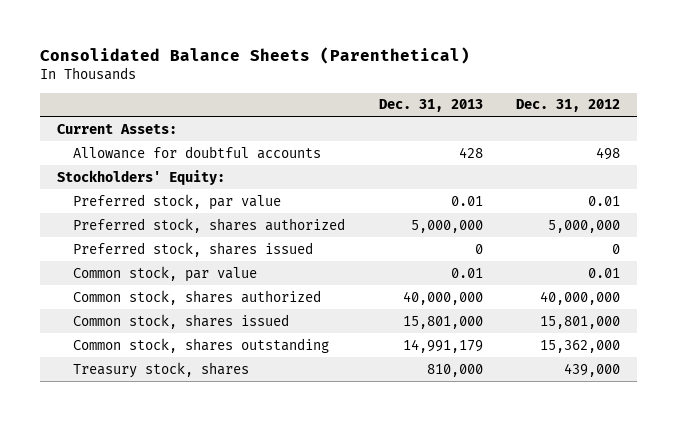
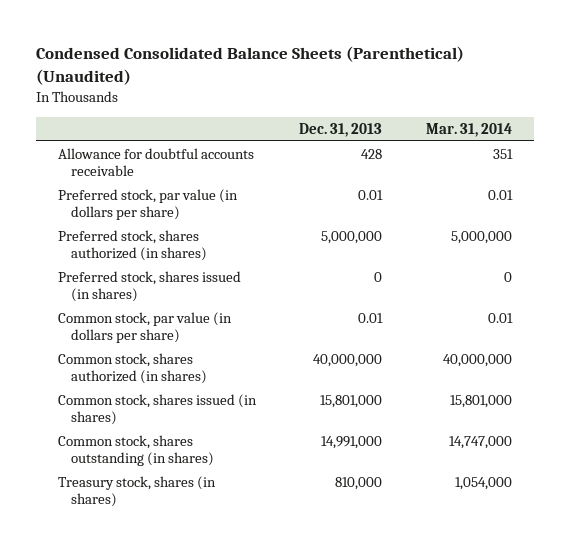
- Consolidated Balance Sheets (Parenthetical)
+ Condensed Consolidated Balance Sheets (Parenthetical) (Unaudited)
- | Dec. 31, 2013 | Dec. 31, 2012
+ | Dec. 31, 2013 | Mar. 31, 2014
- Current Assets:
- Allowance for doubtful accounts | 428 | 498
- Stockholders' Equity:
- Preferred stock, par value | 0.01 | 0.01
- Preferred stock, shares authorized | 5,000,000 | 5,000,000
- Preferred stock, shares issued | 0 | 0
- Common stock, par value | 0.01 | 0.01
- Common stock, shares authorized | 40,000,000 | 40,000,000
- Common stock, shares issued | 15,801,000 | 15,801,000
- Common stock, shares outstanding | 14,991,179 | 15,362,000
- Treasury stock, shares | 810,000 | 439,000
+ Allowance for doubtful accounts receivable | 428 | 351
+ Preferred stock, par value (in dollars per share) | 0.01 | 0.01
+ Preferred stock, shares authorized (in shares) | 5,000,000 | 5,000,000
+ Preferred stock, shares issued (in shares) | 0 | 0
+ Common stock, par value (in dollars per share) | 0.01 | 0.01
+ Common stock, shares authorized (in shares) | 40,000,000 | 40,000,000
+ Common stock, shares issued (in shares) | 15,801,000 | 15,801,000
+ Common stock, shares outstanding (in shares) | 14,991,000 | 14,747,000
+ Treasury stock, shares (in shares) | 810,000 | 1,054,000

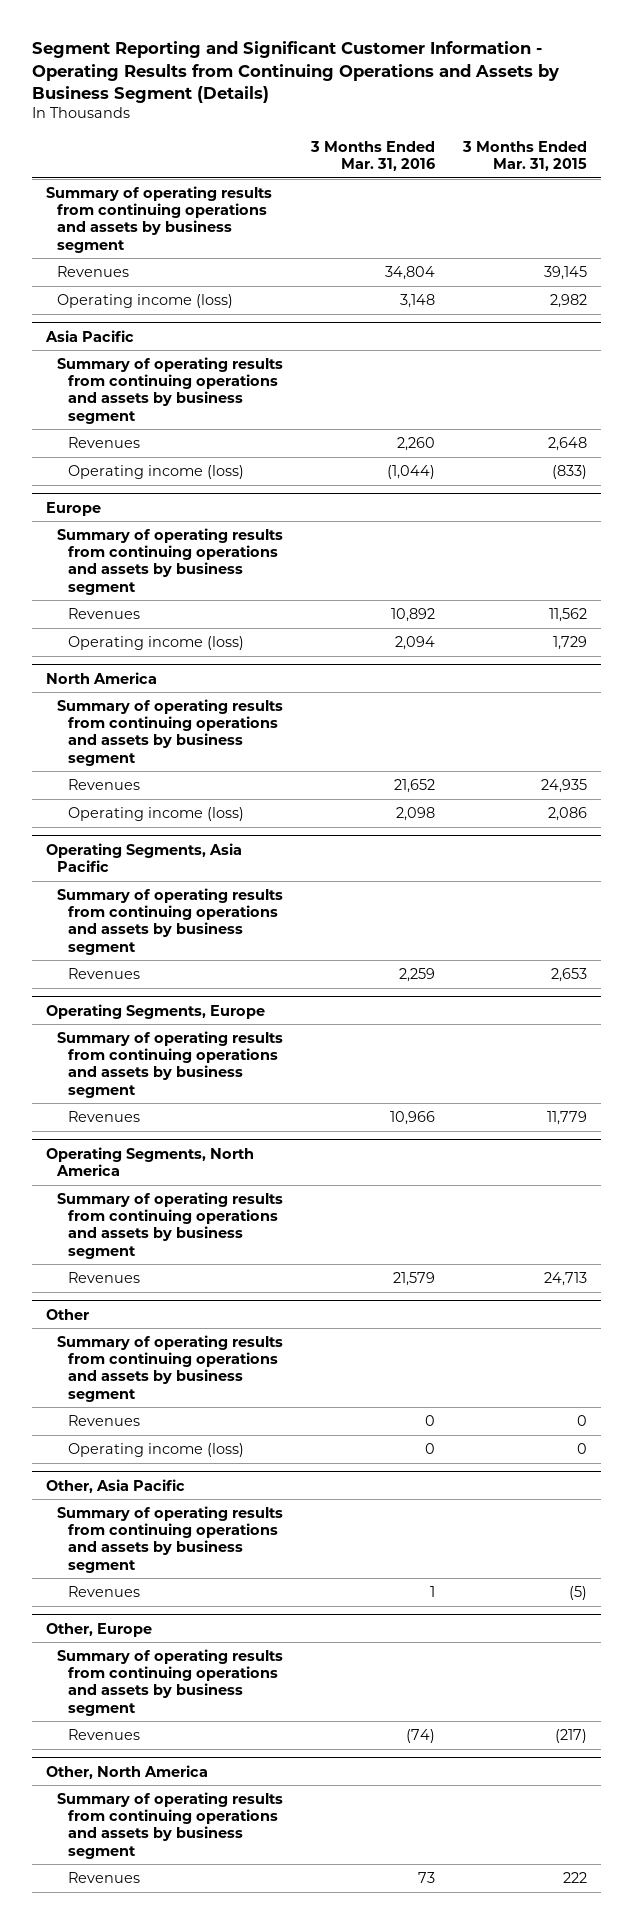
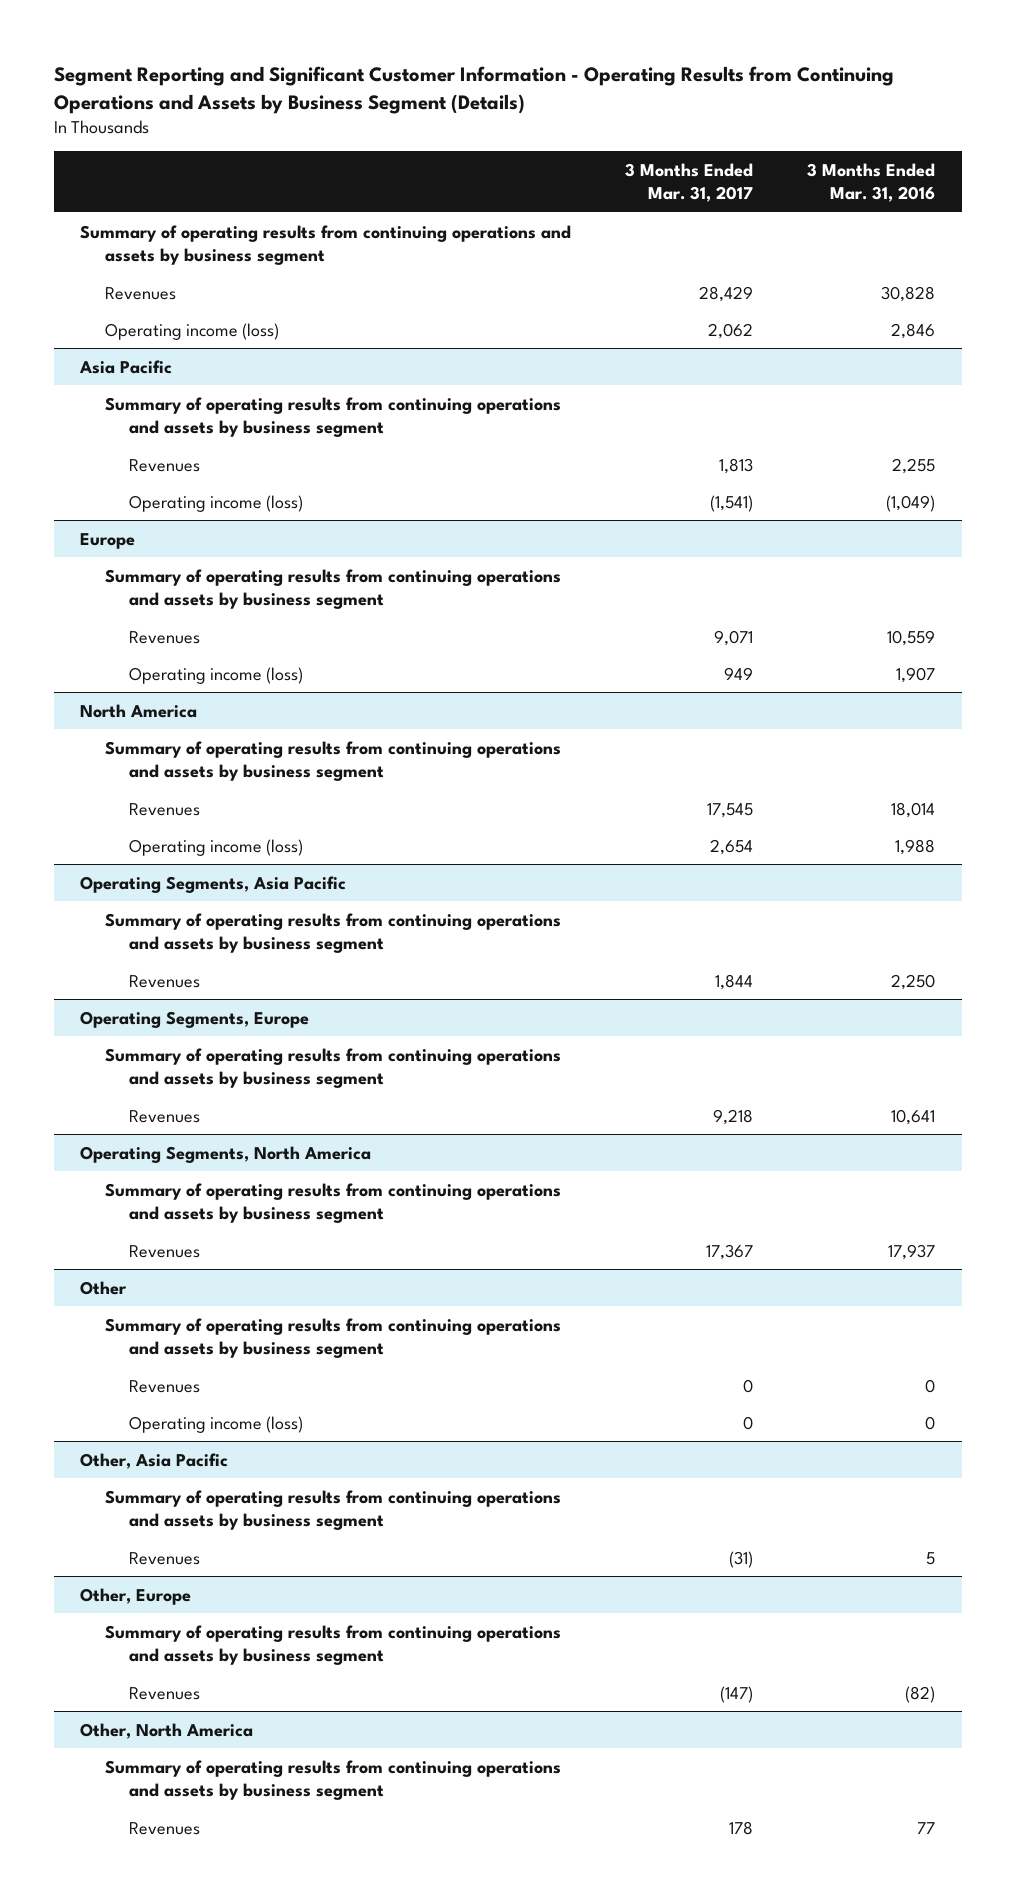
- | 3 Months Ended Mar. 31, 2016 | 3 Months Ended Mar. 31, 2015
+ | 3 Months Ended Mar. 31, 2017 | 3 Months Ended Mar. 31, 2016
- Revenues | 34,804 | 39,145
- Operating income (loss) | 3,148 | 2,982
+ Revenues | 28,429 | 30,828
+ Operating income (loss) | 2,062 | 2,846
@ Asia Pacific
- Revenues | 2,260 | 2,648
- Operating income (loss) | (1,044) | (833)
+ Revenues | 1,813 | 2,255
+ Operating income (loss) | (1,541) | (1,049)
@ Europe
- Revenues | 10,892 | 11,562
- Operating income (loss) | 2,094 | 1,729
+ Revenues | 9,071 | 10,559
+ Operating income (loss) | 949 | 1,907
@ North America
- Revenues | 21,652 | 24,935
- Operating income (loss) | 2,098 | 2,086
+ Revenues | 17,545 | 18,014
+ Operating income (loss) | 2,654 | 1,988
@ Operating Segments, Asia Pacific
- Revenues | 2,259 | 2,653
+ Revenues | 1,844 | 2,250
@ Operating Segments, Europe
- Revenues | 10,966 | 11,779
+ Revenues | 9,218 | 10,641
@ Operating Segments, North America
- Revenues | 21,579 | 24,713
+ Revenues | 17,367 | 17,937
@ Other, Asia Pacific
- Revenues | 1 | (5)
+ Revenues | (31) | 5
@ Other, Europe
- Revenues | (74) | (217)
+ Revenues | (147) | (82)
@ Other, North America
- Revenues | 73 | 222
+ Revenues | 178 | 77

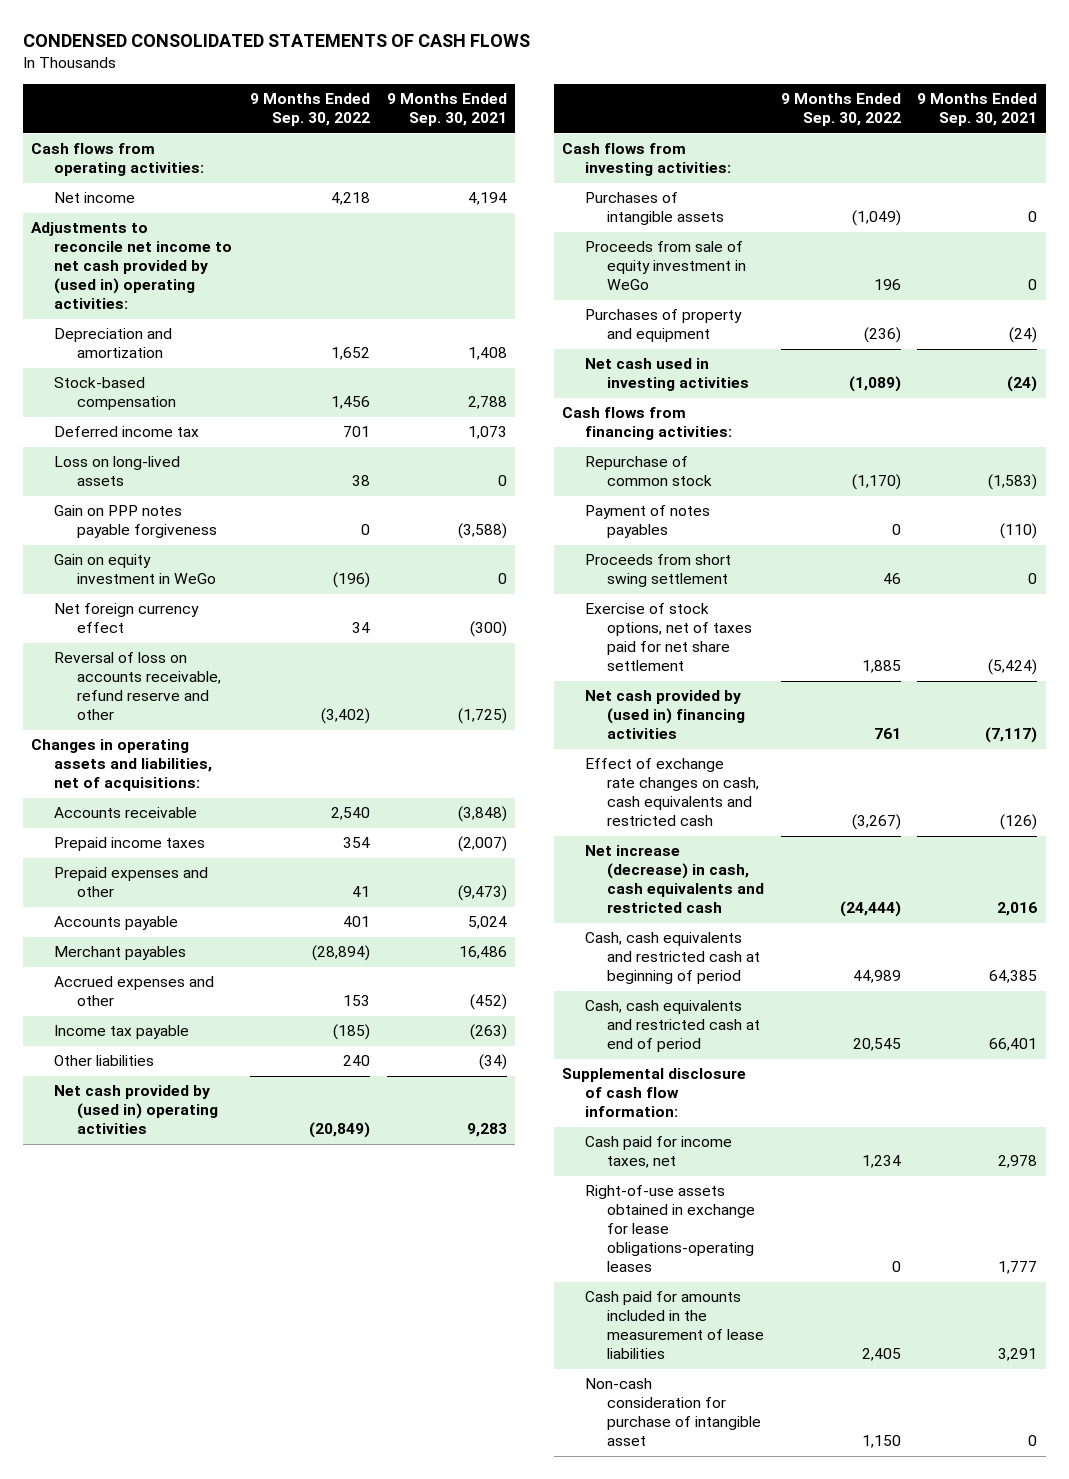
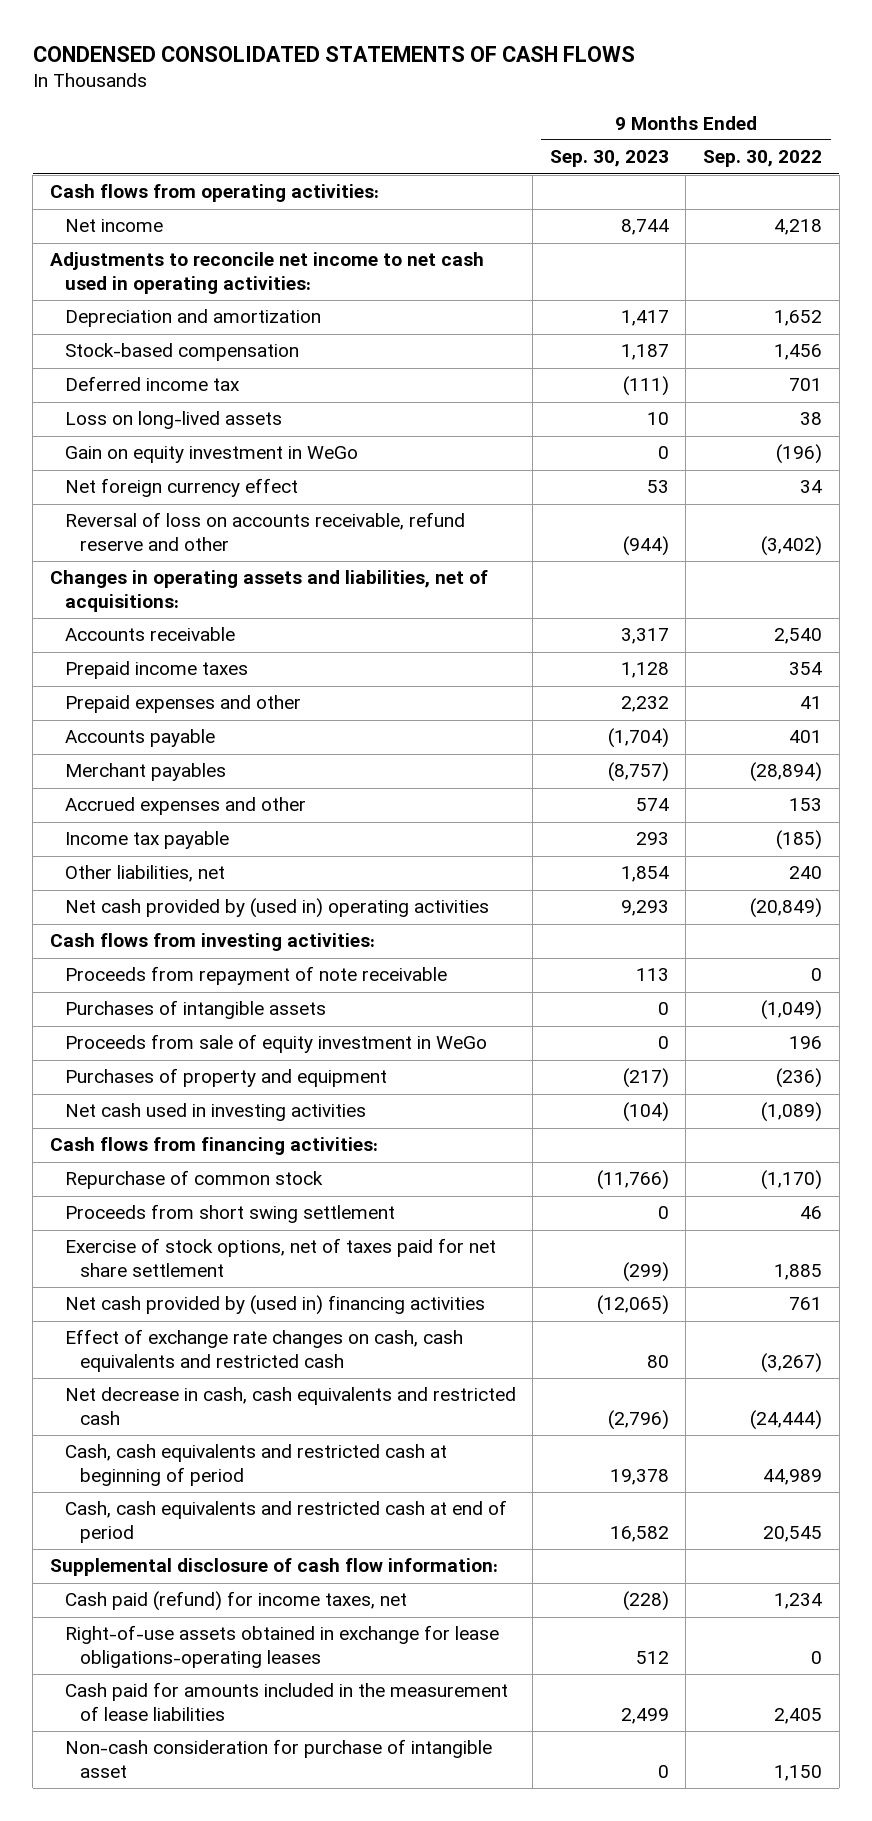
- | 9 Months Ended Sep. 30, 2022 | 9 Months Ended Sep. 30, 2021
+ | 9 Months Ended Sep. 30, 2023 | 9 Months Ended Sep. 30, 2022
- Adjustments to reconcile net income to net cash provided by (used in) operating activities:
+ Adjustments to reconcile net income to net cash used in operating activities:
- Gain on PPP notes payable forgiveness | 0 | (3,588)
- Other liabilities | 240 | (34)
+ Other liabilities, net | 1,854 | 240
+ Proceeds from repayment of note receivable | 113 | 0
- Payment of notes payables | 0 | (110)
- Net increase (decrease) in cash, cash equivalents and restricted cash | (24,444) | 2,016
+ Net decrease in cash, cash equivalents and restricted cash | (2,796) | (24,444)
- Cash paid for income taxes, net | 1,234 | 2,978
+ Cash paid (refund) for income taxes, net | (228) | 1,234

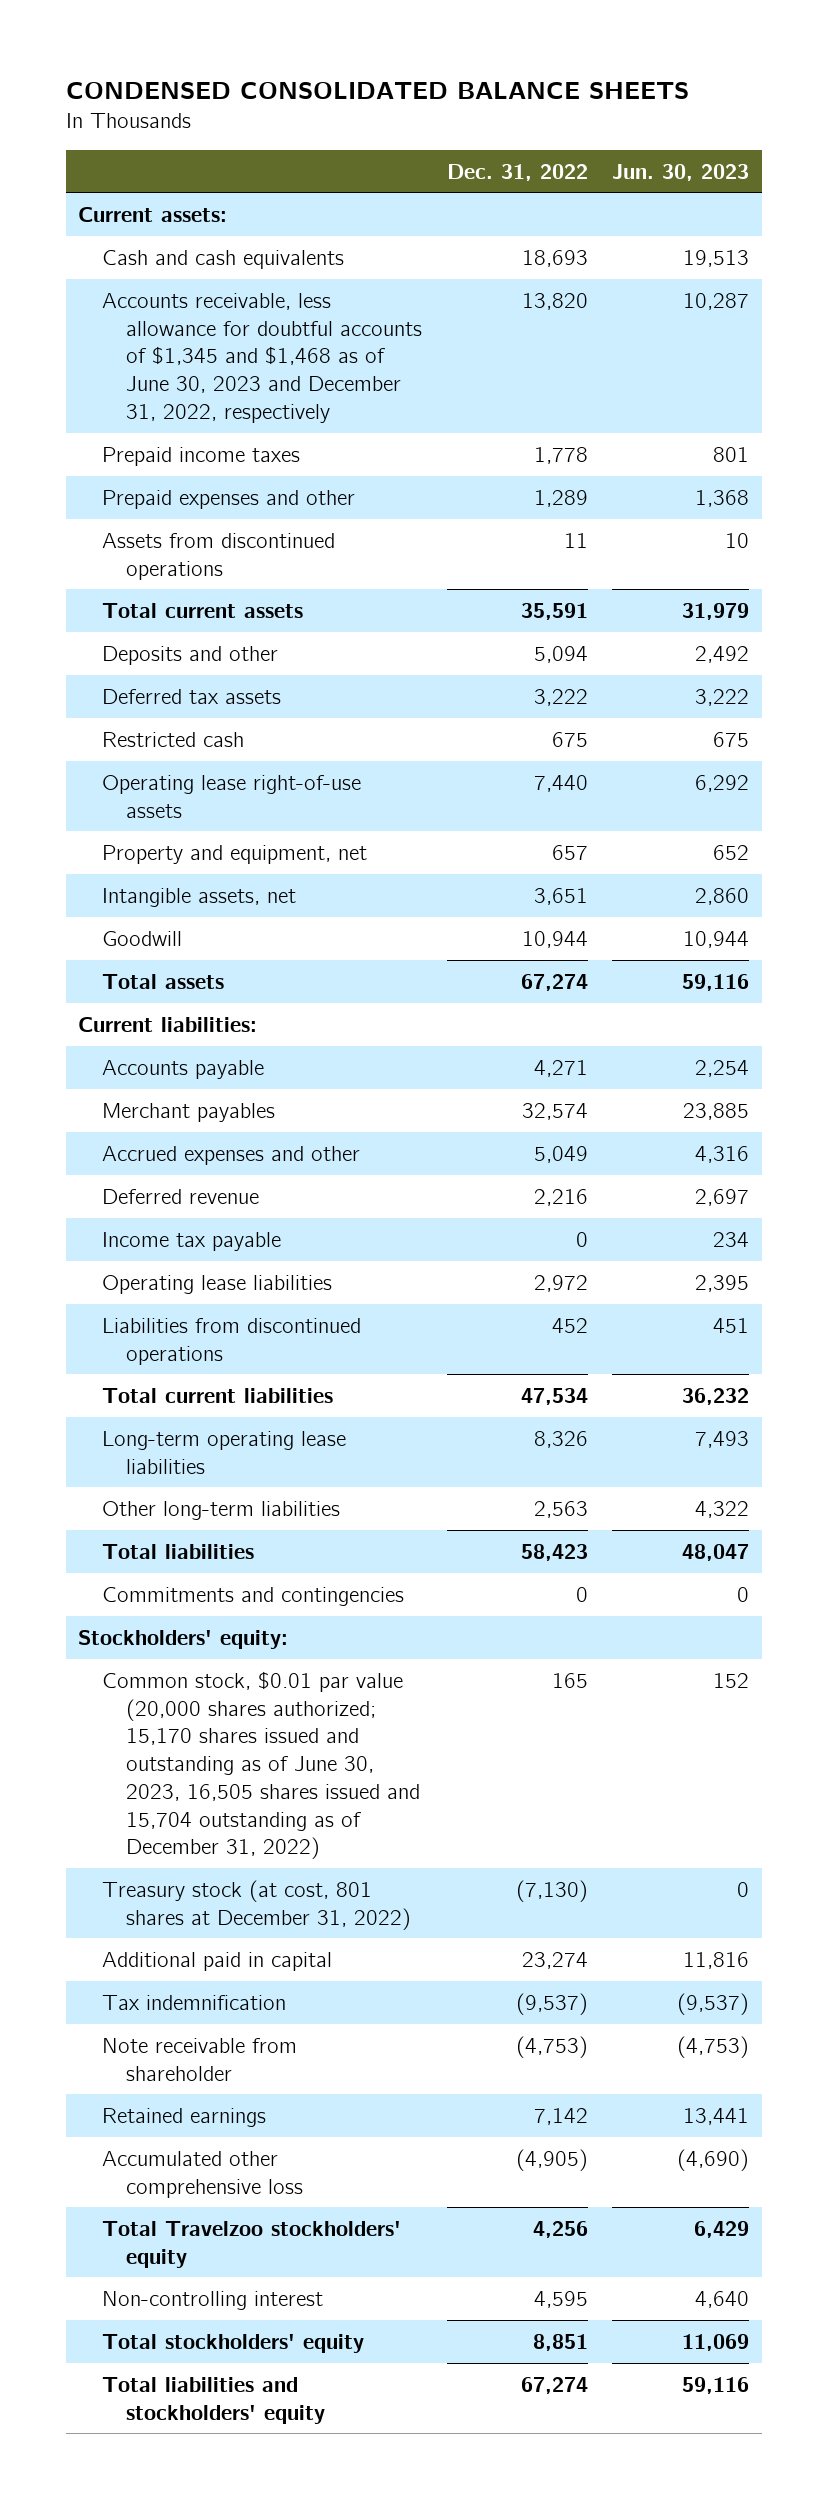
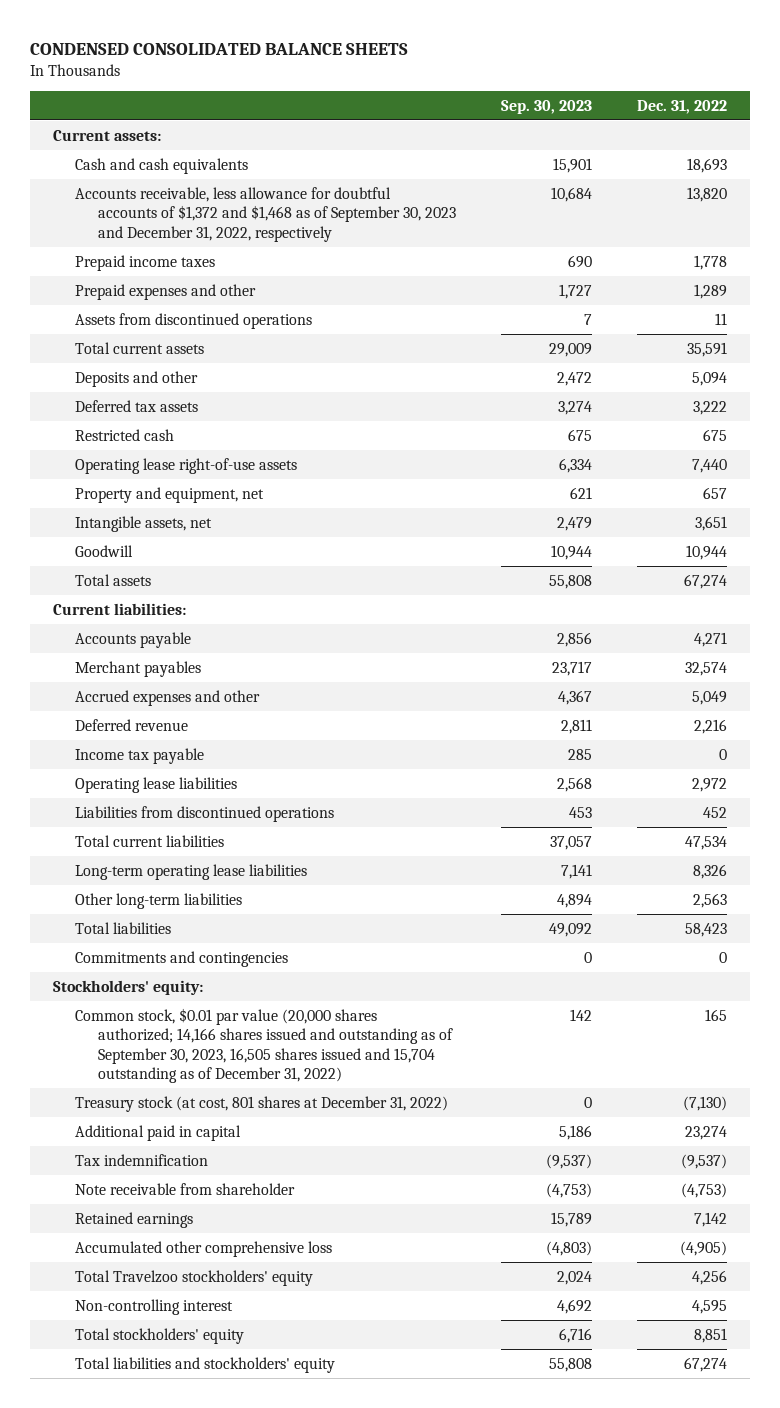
- | Dec. 31, 2022 | Jun. 30, 2023
+ | Sep. 30, 2023 | Dec. 31, 2022
- Accounts receivable, less allowance for doubtful accounts of $1,345 and $1,468 as of June 30, 2023 and December 31, 2022, respectively | 13,820 | 10,287
+ Accounts receivable, less allowance for doubtful accounts of $1,372 and $1,468 as of September 30, 2023 and December 31, 2022, respectively | 10,684 | 13,820
- Common stock, $0.01 par value (20,000 shares authorized; 15,170 shares issued and outstanding as of June 30, 2023, 16,505 shares issued and 15,704 outstanding as of December 31, 2022) | 165 | 152
+ Common stock, $0.01 par value (20,000 shares authorized; 14,166 shares issued and outstanding as of September 30, 2023, 16,505 shares issued and 15,704 outstanding as of December 31, 2022) | 142 | 165

